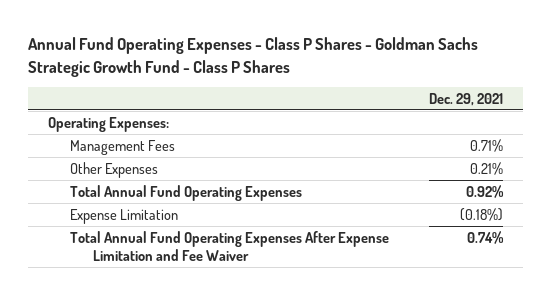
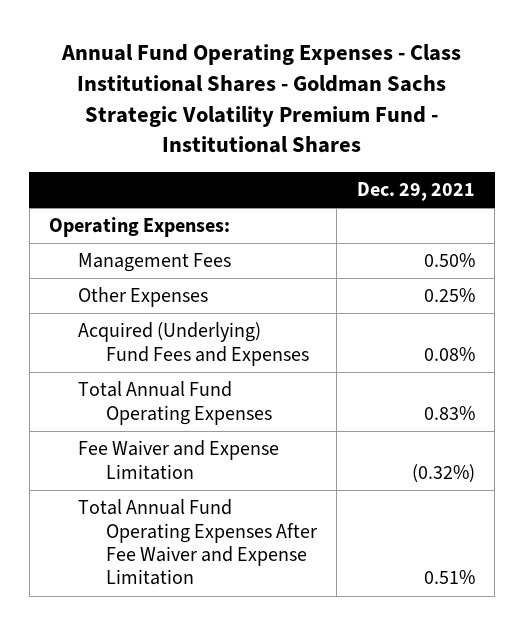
- Annual Fund Operating Expenses - Class P Shares - Goldman Sachs Strategic Growth Fund - Class P Shares
+ Annual Fund Operating Expenses - Class Institutional Shares - Goldman Sachs Strategic Volatility Premium Fund - Institutional Shares
- Management Fees | 0.71%
- Other Expenses | 0.21%
- Total Annual Fund Operating Expenses | 0.92%
- Expense Limitation | (0.18%)
- Total Annual Fund Operating Expenses After Expense Limitation and Fee Waiver | 0.74%
+ Management Fees | 0.50%
+ Other Expenses | 0.25%
+ Acquired (Underlying) Fund Fees and Expenses | 0.08%
+ Total Annual Fund Operating Expenses | 0.83%
+ Fee Waiver and Expense Limitation | (0.32%)
+ Total Annual Fund Operating Expenses After Fee Waiver and Expense Limitation | 0.51%

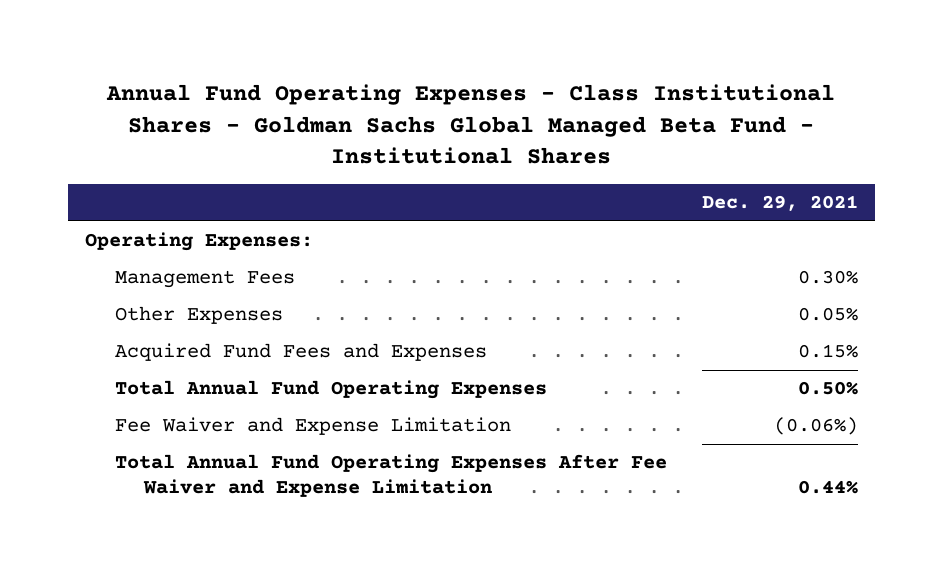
- Annual Fund Operating Expenses - Class Institutional Shares - Goldman Sachs Strategic Volatility Premium Fund - Institutional Shares
+ Annual Fund Operating Expenses - Class Institutional Shares - Goldman Sachs Global Managed Beta Fund - Institutional Shares
- Management Fees | 0.50%
- Other Expenses | 0.25%
- Acquired (Underlying) Fund Fees and Expenses | 0.08%
- Total Annual Fund Operating Expenses | 0.83%
- Fee Waiver and Expense Limitation | (0.32%)
- Total Annual Fund Operating Expenses After Fee Waiver and Expense Limitation | 0.51%
+ Management Fees | 0.30%
+ Other Expenses | 0.05%
+ Acquired Fund Fees and Expenses | 0.15%
+ Total Annual Fund Operating Expenses | 0.50%
+ Fee Waiver and Expense Limitation | (0.06%)
+ Total Annual Fund Operating Expenses After Fee Waiver and Expense Limitation | 0.44%

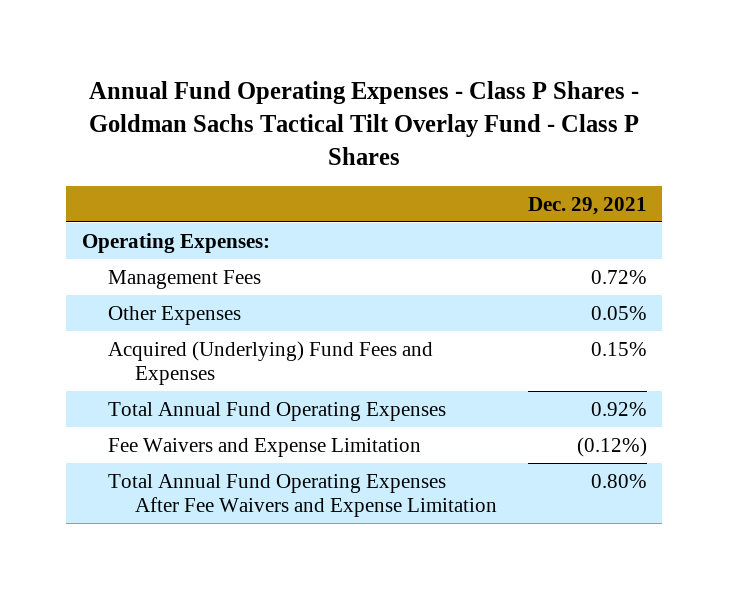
- Annual Fund Operating Expenses - Class Institutional Shares - Goldman Sachs Global Managed Beta Fund - Institutional Shares
+ Annual Fund Operating Expenses - Class P Shares - Goldman Sachs Tactical Tilt Overlay Fund - Class P Shares
- Management Fees | 0.30%
+ Management Fees | 0.72%
- Acquired Fund Fees and Expenses | 0.15%
- Total Annual Fund Operating Expenses | 0.50%
- Fee Waiver and Expense Limitation | (0.06%)
- Total Annual Fund Operating Expenses After Fee Waiver and Expense Limitation | 0.44%
+ Acquired (Underlying) Fund Fees and Expenses | 0.15%
+ Total Annual Fund Operating Expenses | 0.92%
+ Fee Waivers and Expense Limitation | (0.12%)
+ Total Annual Fund Operating Expenses After Fee Waivers and Expense Limitation | 0.80%

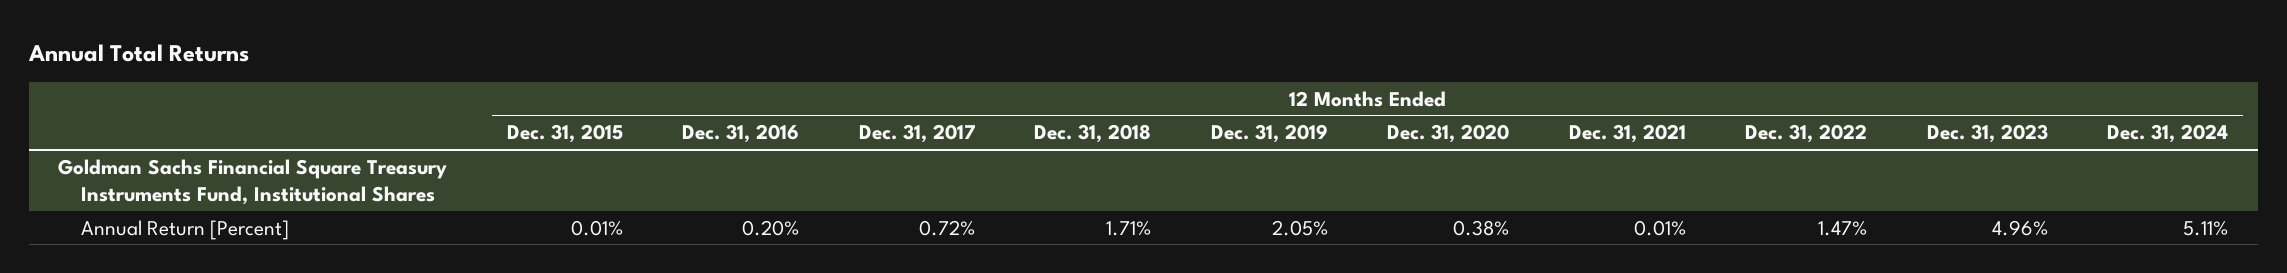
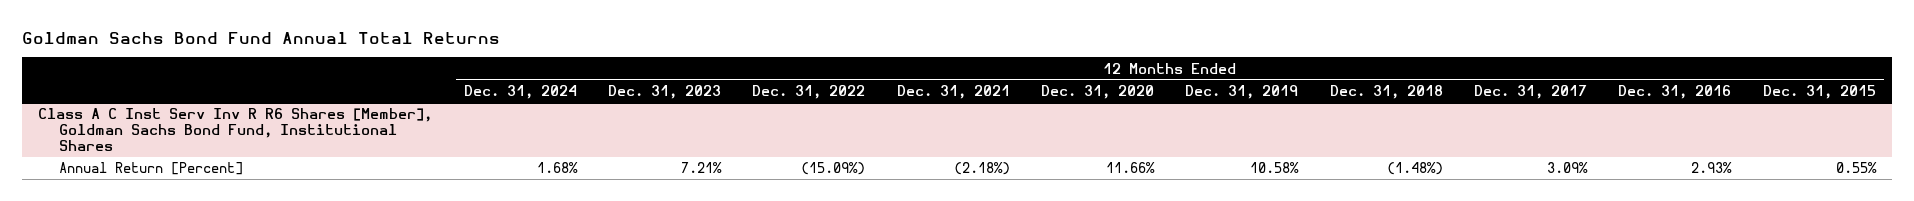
- Annual Total Returns
+ Goldman Sachs Bond Fund Annual Total Returns
- | 12 Months Ended Dec. 31, 2015 | 12 Months Ended Dec. 31, 2016 | 12 Months Ended Dec. 31, 2017 | 12 Months Ended Dec. 31, 2018 | 12 Months Ended Dec. 31, 2019 | 12 Months Ended Dec. 31, 2020 | 12 Months Ended Dec. 31, 2021 | 12 Months Ended Dec. 31, 2022 | 12 Months Ended Dec. 31, 2023 | 12 Months Ended Dec. 31, 2024
+ | 12 Months Ended Dec. 31, 2024 | 12 Months Ended Dec. 31, 2023 | 12 Months Ended Dec. 31, 2022 | 12 Months Ended Dec. 31, 2021 | 12 Months Ended Dec. 31, 2020 | 12 Months Ended Dec. 31, 2019 | 12 Months Ended Dec. 31, 2018 | 12 Months Ended Dec. 31, 2017 | 12 Months Ended Dec. 31, 2016 | 12 Months Ended Dec. 31, 2015
- Goldman Sachs Financial Square Treasury Instruments Fund, Institutional Shares
- Annual Return [Percent] | 0.01% | 0.20% | 0.72% | 1.71% | 2.05% | 0.38% | 0.01% | 1.47% | 4.96% | 5.11%
+ Class A C Inst Serv Inv R R6 Shares [Member], Goldman Sachs Bond Fund, Institutional Shares
+ Annual Return [Percent] | 1.68% | 7.21% | (15.09%) | (2.18%) | 11.66% | 10.58% | (1.48%) | 3.09% | 2.93% | 0.55%

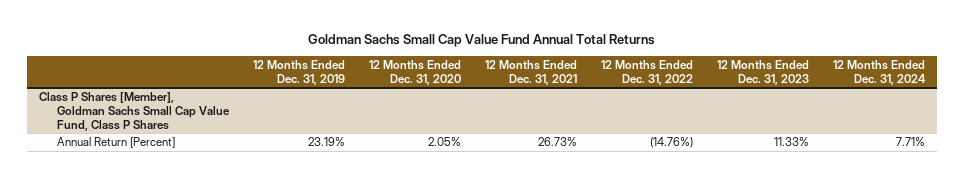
- Goldman Sachs Bond Fund Annual Total Returns
+ Goldman Sachs Small Cap Value Fund Annual Total Returns
- | 12 Months Ended Dec. 31, 2024 | 12 Months Ended Dec. 31, 2023 | 12 Months Ended Dec. 31, 2022 | 12 Months Ended Dec. 31, 2021 | 12 Months Ended Dec. 31, 2020 | 12 Months Ended Dec. 31, 2019 | 12 Months Ended Dec. 31, 2018 | 12 Months Ended Dec. 31, 2017 | 12 Months Ended Dec. 31, 2016 | 12 Months Ended Dec. 31, 2015
+ | 12 Months Ended Dec. 31, 2019 | 12 Months Ended Dec. 31, 2020 | 12 Months Ended Dec. 31, 2021 | 12 Months Ended Dec. 31, 2022 | 12 Months Ended Dec. 31, 2023 | 12 Months Ended Dec. 31, 2024
- Class A C Inst Serv Inv R R6 Shares [Member], Goldman Sachs Bond Fund, Institutional Shares
- Annual Return [Percent] | 1.68% | 7.21% | (15.09%) | (2.18%) | 11.66% | 10.58% | (1.48%) | 3.09% | 2.93% | 0.55%
+ Class P Shares [Member], Goldman Sachs Small Cap Value Fund, Class P Shares
+ Annual Return [Percent] | 23.19% | 2.05% | 26.73% | (14.76%) | 11.33% | 7.71%

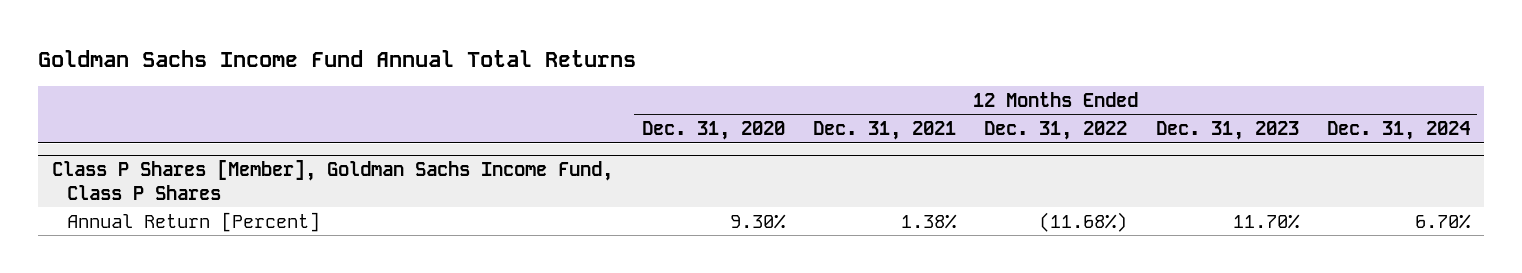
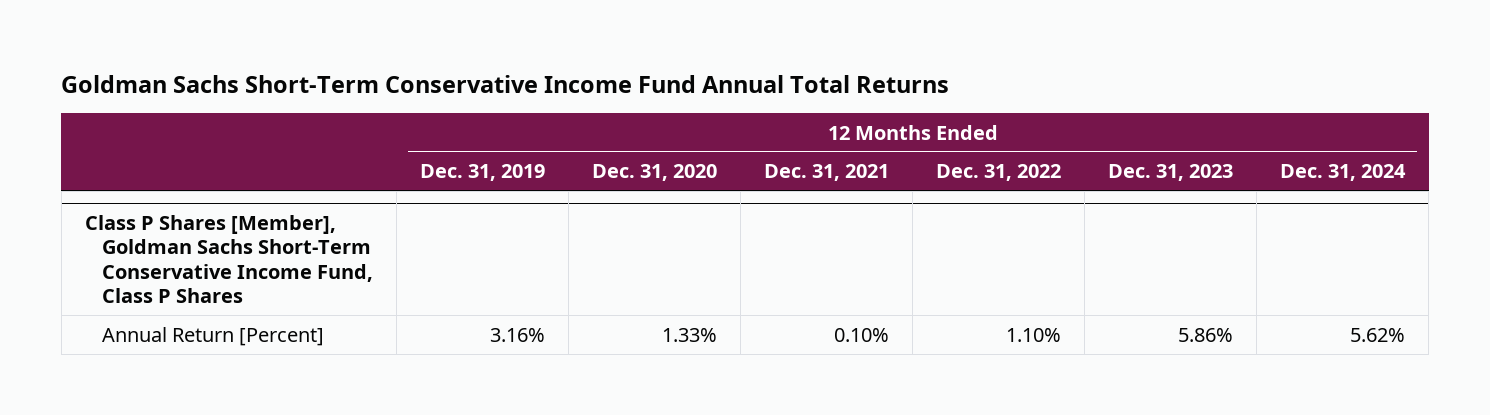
- Goldman Sachs Income Fund Annual Total Returns
+ Goldman Sachs Short-Term Conservative Income Fund Annual Total Returns
- | 12 Months Ended Dec. 31, 2020 | 12 Months Ended Dec. 31, 2021 | 12 Months Ended Dec. 31, 2022 | 12 Months Ended Dec. 31, 2023 | 12 Months Ended Dec. 31, 2024
+ | 12 Months Ended Dec. 31, 2019 | 12 Months Ended Dec. 31, 2020 | 12 Months Ended Dec. 31, 2021 | 12 Months Ended Dec. 31, 2022 | 12 Months Ended Dec. 31, 2023 | 12 Months Ended Dec. 31, 2024
- Class P Shares [Member], Goldman Sachs Income Fund, Class P Shares
- Annual Return [Percent] | 9.30% | 1.38% | (11.68%) | 11.70% | 6.70%
+ Class P Shares [Member], Goldman Sachs Short-Term Conservative Income Fund, Class P Shares
+ Annual Return [Percent] | 3.16% | 1.33% | 0.10% | 1.10% | 5.86% | 5.62%

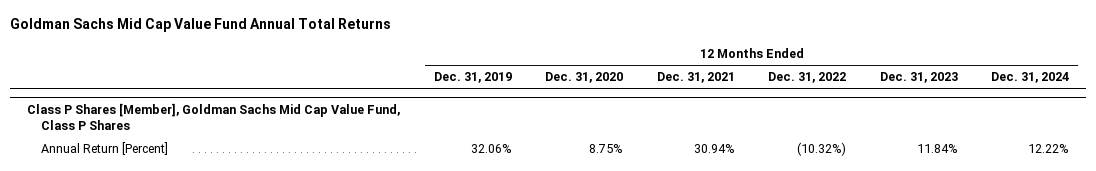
- Goldman Sachs Short-Term Conservative Income Fund Annual Total Returns
+ Goldman Sachs Mid Cap Value Fund Annual Total Returns
- Class P Shares [Member], Goldman Sachs Short-Term Conservative Income Fund, Class P Shares
- Annual Return [Percent] | 3.16% | 1.33% | 0.10% | 1.10% | 5.86% | 5.62%
+ Class P Shares [Member], Goldman Sachs Mid Cap Value Fund, Class P Shares
+ Annual Return [Percent] | 32.06% | 8.75% | 30.94% | (10.32%) | 11.84% | 12.22%

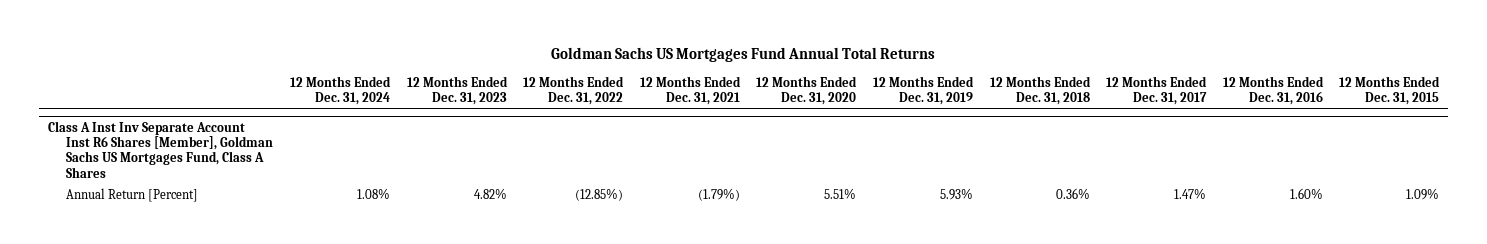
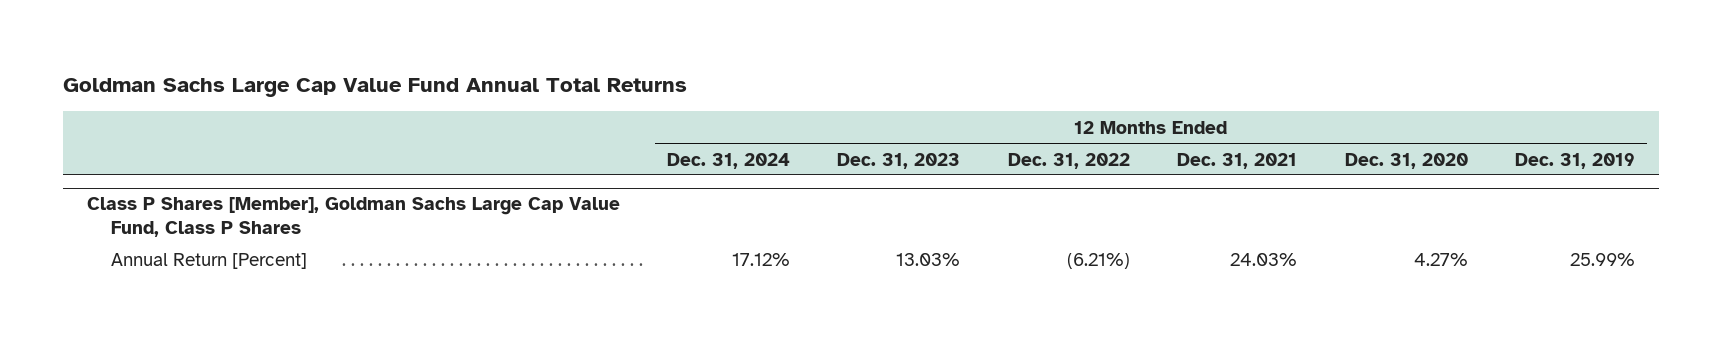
- Goldman Sachs US Mortgages Fund Annual Total Returns
+ Goldman Sachs Large Cap Value Fund Annual Total Returns
- | 12 Months Ended Dec. 31, 2024 | 12 Months Ended Dec. 31, 2023 | 12 Months Ended Dec. 31, 2022 | 12 Months Ended Dec. 31, 2021 | 12 Months Ended Dec. 31, 2020 | 12 Months Ended Dec. 31, 2019 | 12 Months Ended Dec. 31, 2018 | 12 Months Ended Dec. 31, 2017 | 12 Months Ended Dec. 31, 2016 | 12 Months Ended Dec. 31, 2015
+ | 12 Months Ended Dec. 31, 2024 | 12 Months Ended Dec. 31, 2023 | 12 Months Ended Dec. 31, 2022 | 12 Months Ended Dec. 31, 2021 | 12 Months Ended Dec. 31, 2020 | 12 Months Ended Dec. 31, 2019
- Class A Inst Inv Separate Account Inst R6 Shares [Member], Goldman Sachs US Mortgages Fund, Class A Shares
- Annual Return [Percent] | 1.08% | 4.82% | (12.85%) | (1.79%) | 5.51% | 5.93% | 0.36% | 1.47% | 1.60% | 1.09%
+ Class P Shares [Member], Goldman Sachs Large Cap Value Fund, Class P Shares
+ Annual Return [Percent] | 17.12% | 13.03% | (6.21%) | 24.03% | 4.27% | 25.99%

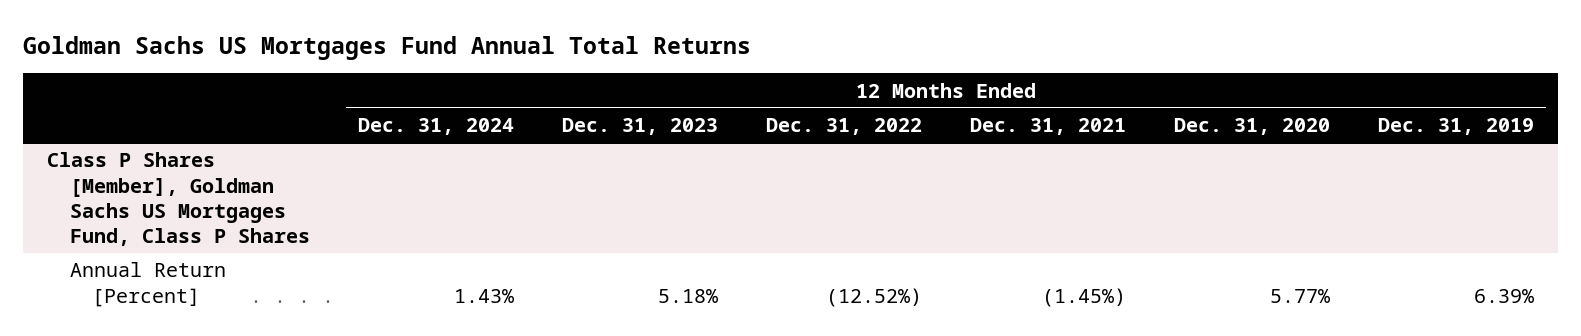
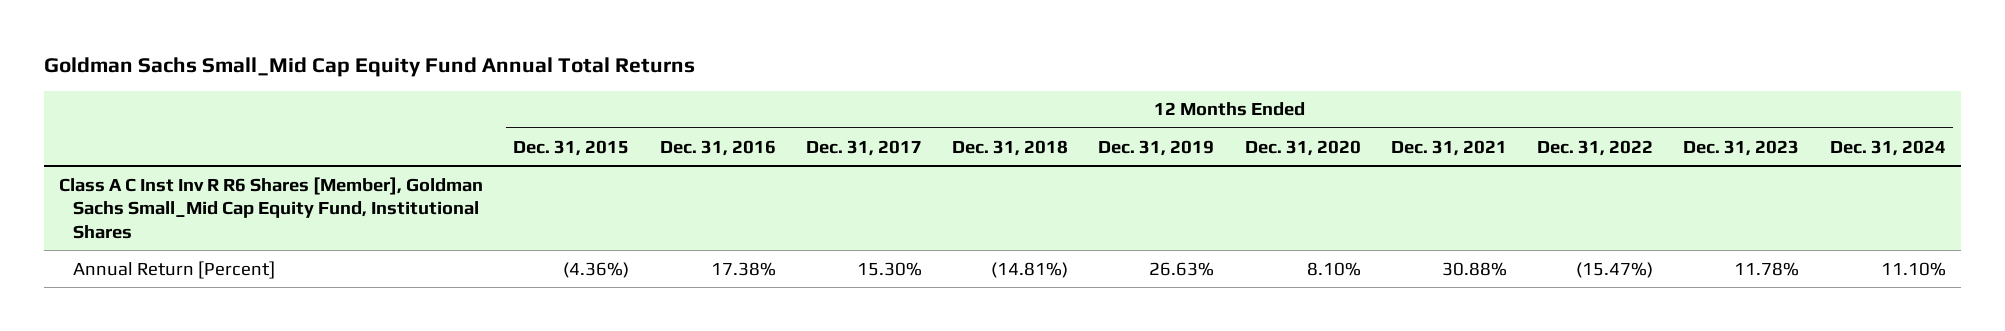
- Goldman Sachs US Mortgages Fund Annual Total Returns
+ Goldman Sachs Small_Mid Cap Equity Fund Annual Total Returns
- | 12 Months Ended Dec. 31, 2024 | 12 Months Ended Dec. 31, 2023 | 12 Months Ended Dec. 31, 2022 | 12 Months Ended Dec. 31, 2021 | 12 Months Ended Dec. 31, 2020 | 12 Months Ended Dec. 31, 2019
+ | 12 Months Ended Dec. 31, 2015 | 12 Months Ended Dec. 31, 2016 | 12 Months Ended Dec. 31, 2017 | 12 Months Ended Dec. 31, 2018 | 12 Months Ended Dec. 31, 2019 | 12 Months Ended Dec. 31, 2020 | 12 Months Ended Dec. 31, 2021 | 12 Months Ended Dec. 31, 2022 | 12 Months Ended Dec. 31, 2023 | 12 Months Ended Dec. 31, 2024
- Class P Shares [Member], Goldman Sachs US Mortgages Fund, Class P Shares
- Annual Return [Percent] | 1.43% | 5.18% | (12.52%) | (1.45%) | 5.77% | 6.39%
+ Class A C Inst Inv R R6 Shares [Member], Goldman Sachs Small_Mid Cap Equity Fund, Institutional Shares
+ Annual Return [Percent] | (4.36%) | 17.38% | 15.30% | (14.81%) | 26.63% | 8.10% | 30.88% | (15.47%) | 11.78% | 11.10%

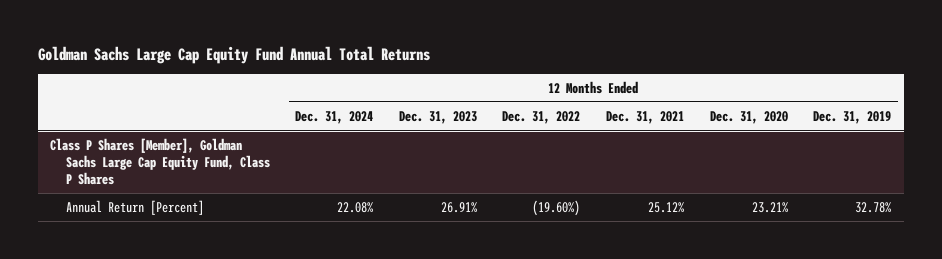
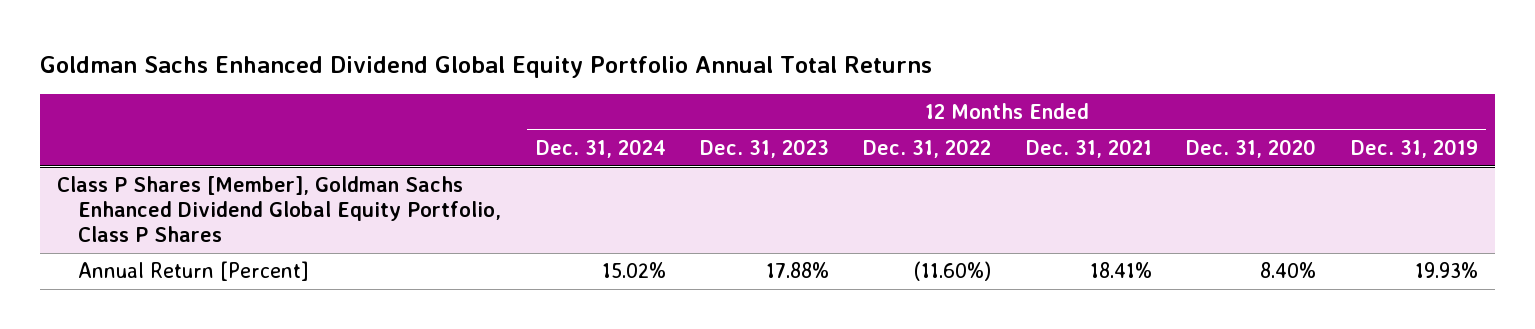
- Goldman Sachs Large Cap Equity Fund Annual Total Returns
+ Goldman Sachs Enhanced Dividend Global Equity Portfolio Annual Total Returns
- Class P Shares [Member], Goldman Sachs Large Cap Equity Fund, Class P Shares
- Annual Return [Percent] | 22.08% | 26.91% | (19.60%) | 25.12% | 23.21% | 32.78%
+ Class P Shares [Member], Goldman Sachs Enhanced Dividend Global Equity Portfolio, Class P Shares
+ Annual Return [Percent] | 15.02% | 17.88% | (11.60%) | 18.41% | 8.40% | 19.93%

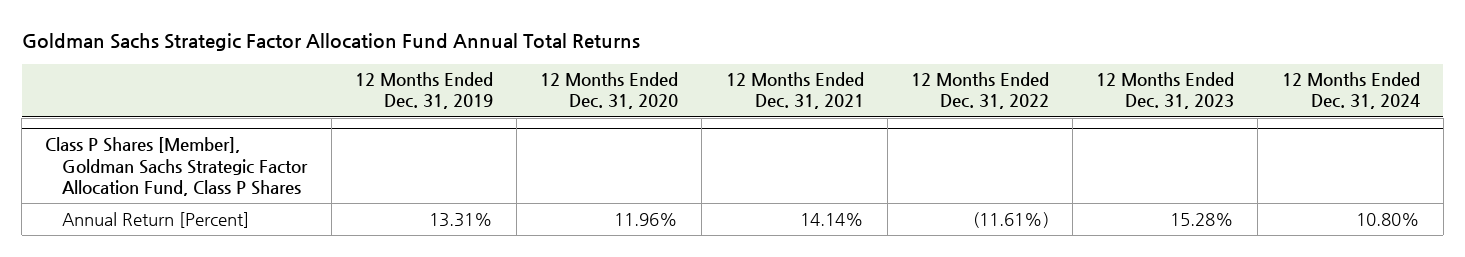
- Goldman Sachs Enhanced Dividend Global Equity Portfolio Annual Total Returns
+ Goldman Sachs Strategic Factor Allocation Fund Annual Total Returns
- | 12 Months Ended Dec. 31, 2024 | 12 Months Ended Dec. 31, 2023 | 12 Months Ended Dec. 31, 2022 | 12 Months Ended Dec. 31, 2021 | 12 Months Ended Dec. 31, 2020 | 12 Months Ended Dec. 31, 2019
+ | 12 Months Ended Dec. 31, 2019 | 12 Months Ended Dec. 31, 2020 | 12 Months Ended Dec. 31, 2021 | 12 Months Ended Dec. 31, 2022 | 12 Months Ended Dec. 31, 2023 | 12 Months Ended Dec. 31, 2024
- Class P Shares [Member], Goldman Sachs Enhanced Dividend Global Equity Portfolio, Class P Shares
- Annual Return [Percent] | 15.02% | 17.88% | (11.60%) | 18.41% | 8.40% | 19.93%
+ Class P Shares [Member], Goldman Sachs Strategic Factor Allocation Fund, Class P Shares
+ Annual Return [Percent] | 13.31% | 11.96% | 14.14% | (11.61%) | 15.28% | 10.80%

